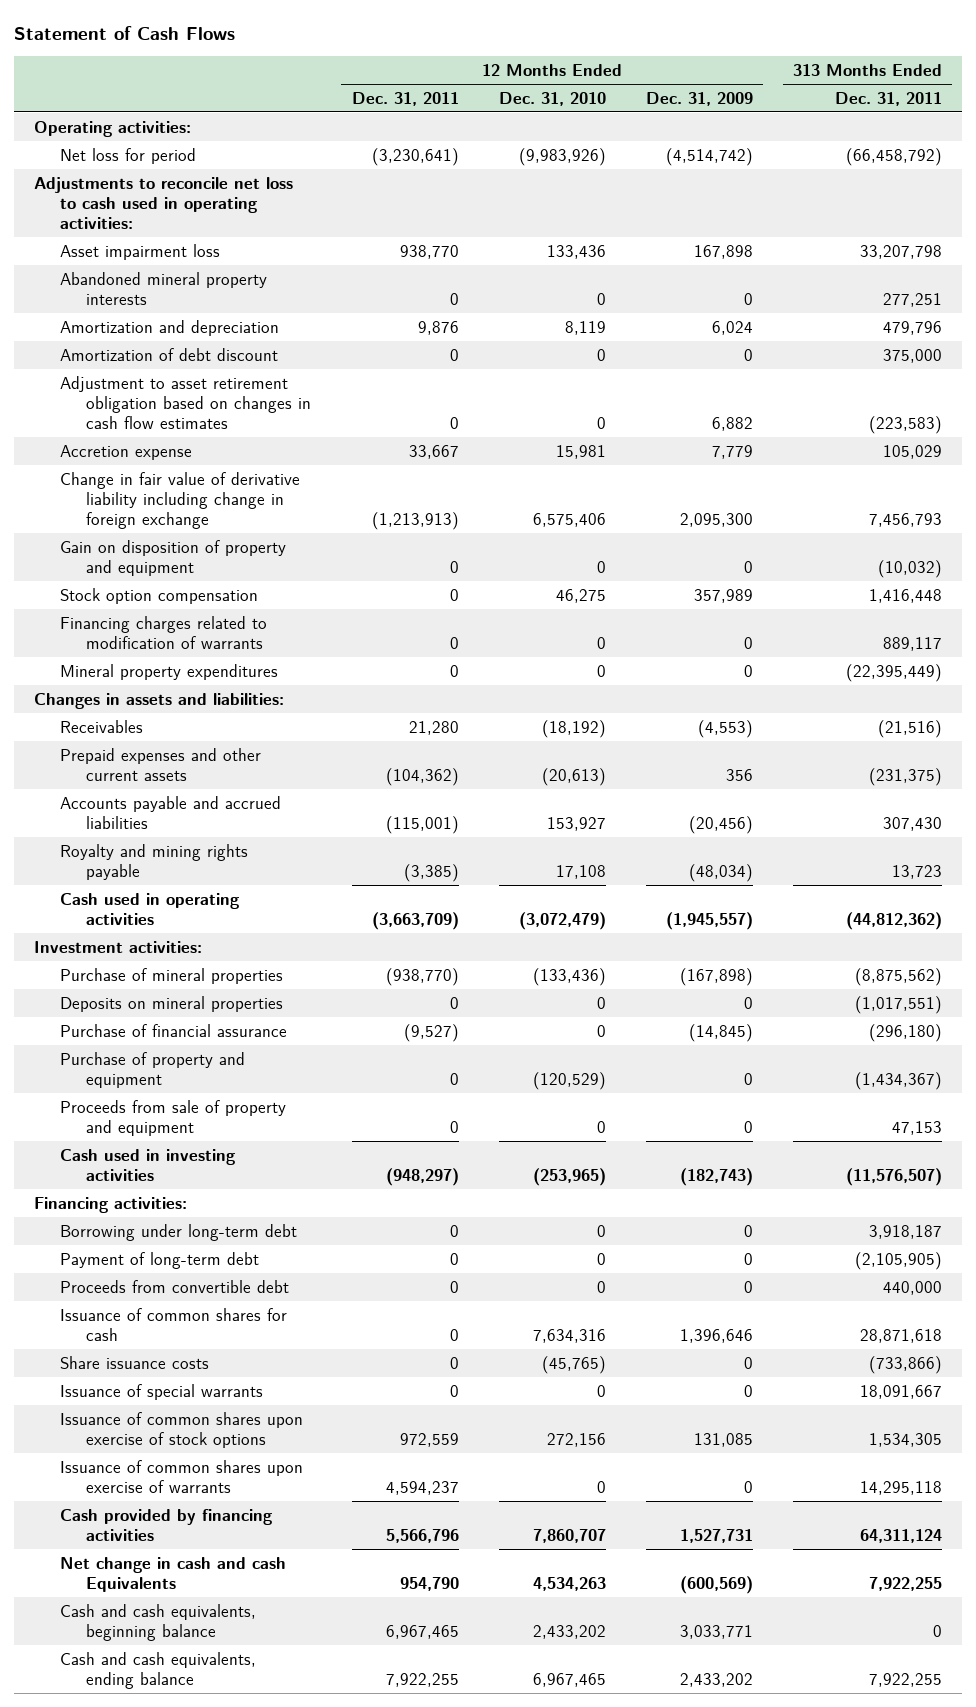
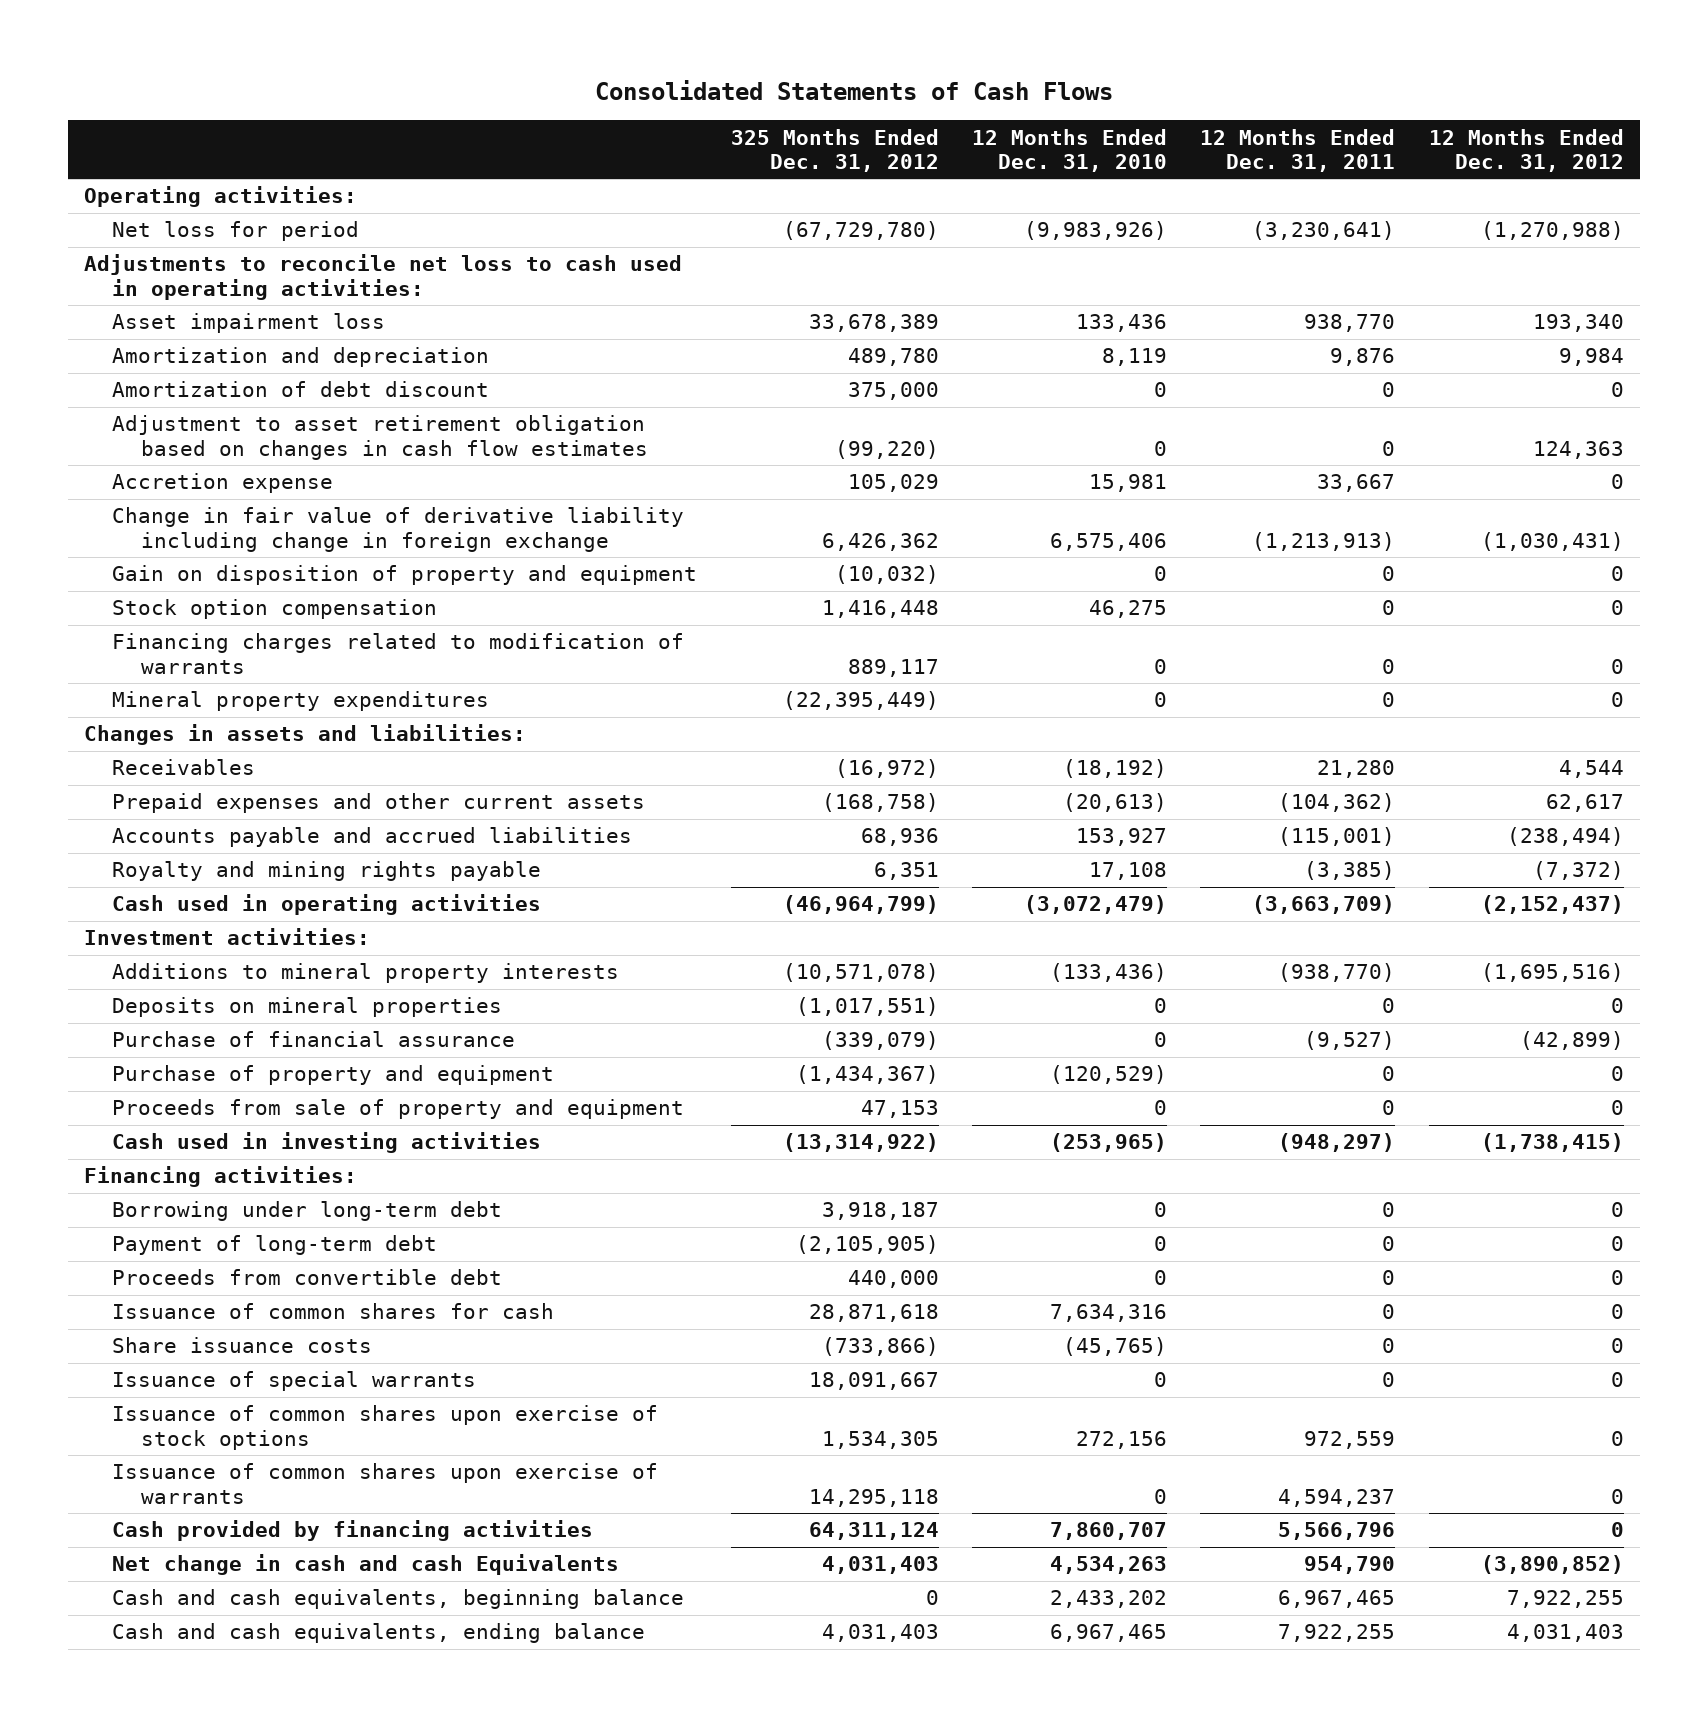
- Statement of Cash Flows
+ Consolidated Statements of Cash Flows
- | 12 Months Ended Dec. 31, 2011 | 12 Months Ended Dec. 31, 2010 | 12 Months Ended Dec. 31, 2009 | 313 Months Ended Dec. 31, 2011
+ | 325 Months Ended Dec. 31, 2012 | 12 Months Ended Dec. 31, 2010 | 12 Months Ended Dec. 31, 2011 | 12 Months Ended Dec. 31, 2012
- Abandoned mineral property interests | 0 | 0 | 0 | 277,251
- Purchase of mineral properties | (938,770) | (133,436) | (167,898) | (8,875,562)
+ Additions to mineral property interests | (10,571,078) | (133,436) | (938,770) | (1,695,516)

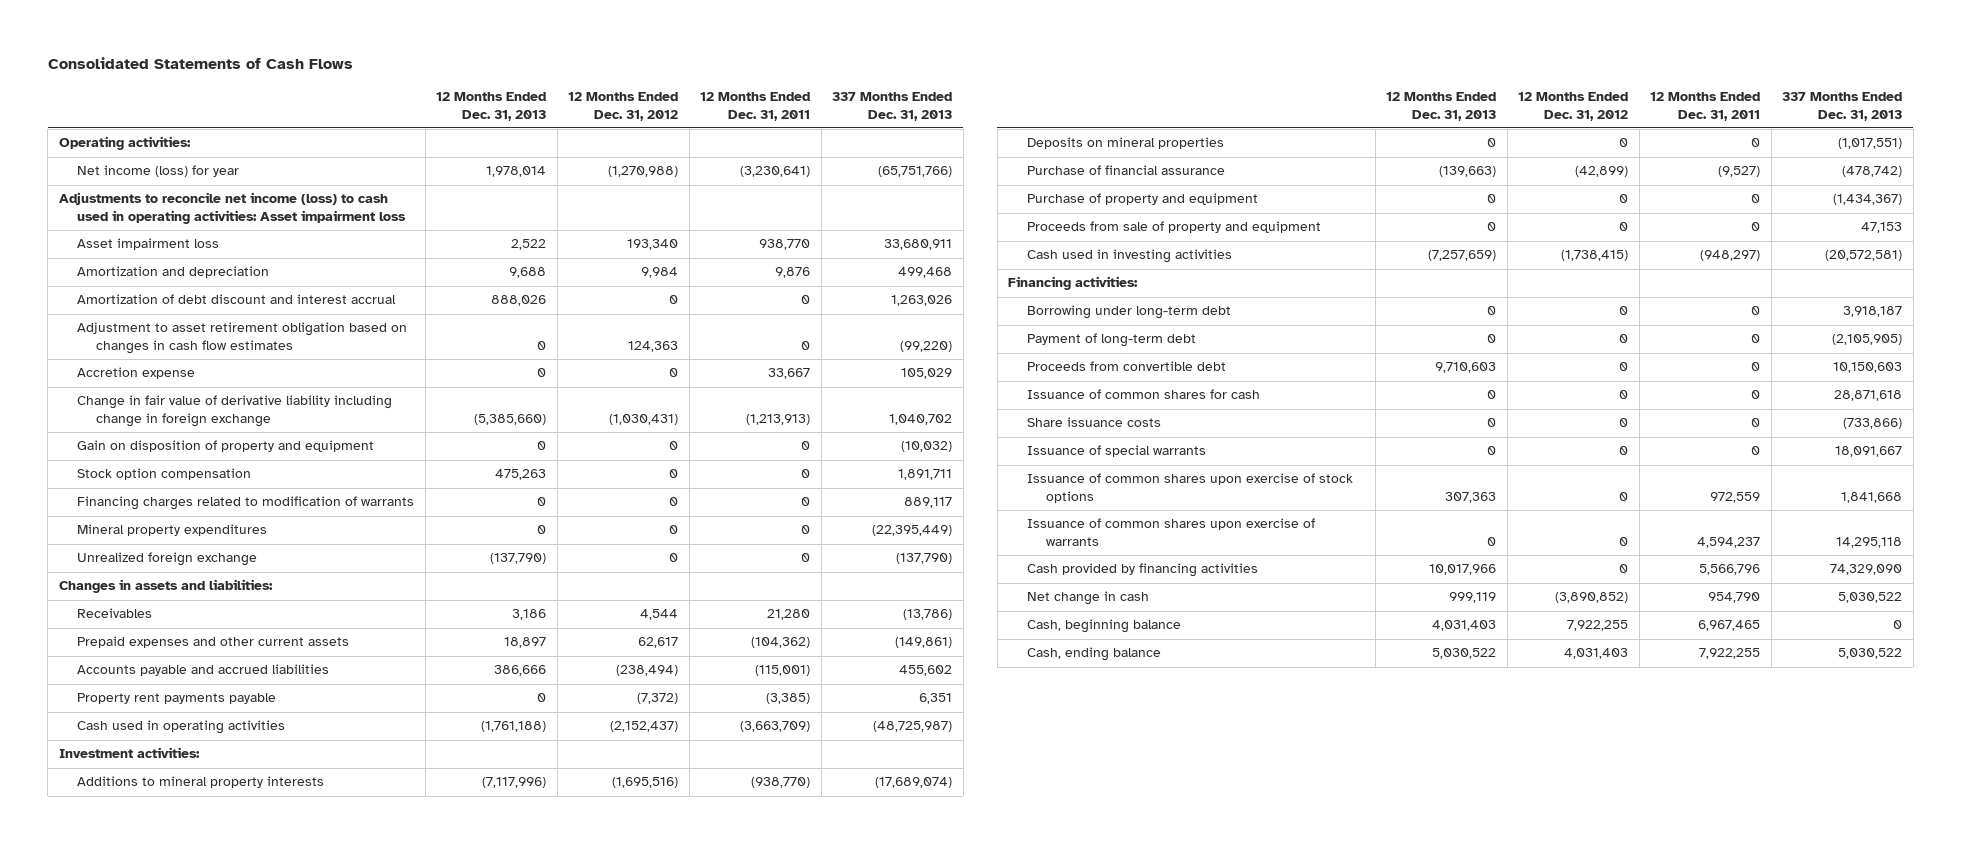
- | 325 Months Ended Dec. 31, 2012 | 12 Months Ended Dec. 31, 2010 | 12 Months Ended Dec. 31, 2011 | 12 Months Ended Dec. 31, 2012
+ | 12 Months Ended Dec. 31, 2013 | 12 Months Ended Dec. 31, 2012 | 12 Months Ended Dec. 31, 2011 | 337 Months Ended Dec. 31, 2013
- Net loss for period | (67,729,780) | (9,983,926) | (3,230,641) | (1,270,988)
- Adjustments to reconcile net loss to cash used in operating activities:
+ Net income (loss) for year | 1,978,014 | (1,270,988) | (3,230,641) | (65,751,766)
+ Adjustments to reconcile net income (loss) to cash used in operating activities: Asset impairment loss
- Amortization of debt discount | 375,000 | 0 | 0 | 0
+ Amortization of debt discount and interest accrual | 888,026 | 0 | 0 | 1,263,026
+ Unrealized foreign exchange | (137,790) | 0 | 0 | (137,790)
- Royalty and mining rights payable | 6,351 | 17,108 | (3,385) | (7,372)
+ Property rent payments payable | 0 | (7,372) | (3,385) | 6,351
- Net change in cash and cash Equivalents | 4,031,403 | 4,534,263 | 954,790 | (3,890,852)
- Cash and cash equivalents, beginning balance | 0 | 2,433,202 | 6,967,465 | 7,922,255
- Cash and cash equivalents, ending balance | 4,031,403 | 6,967,465 | 7,922,255 | 4,031,403
+ Net change in cash | 999,119 | (3,890,852) | 954,790 | 5,030,522
+ Cash, beginning balance | 4,031,403 | 7,922,255 | 6,967,465 | 0
+ Cash, ending balance | 5,030,522 | 4,031,403 | 7,922,255 | 5,030,522

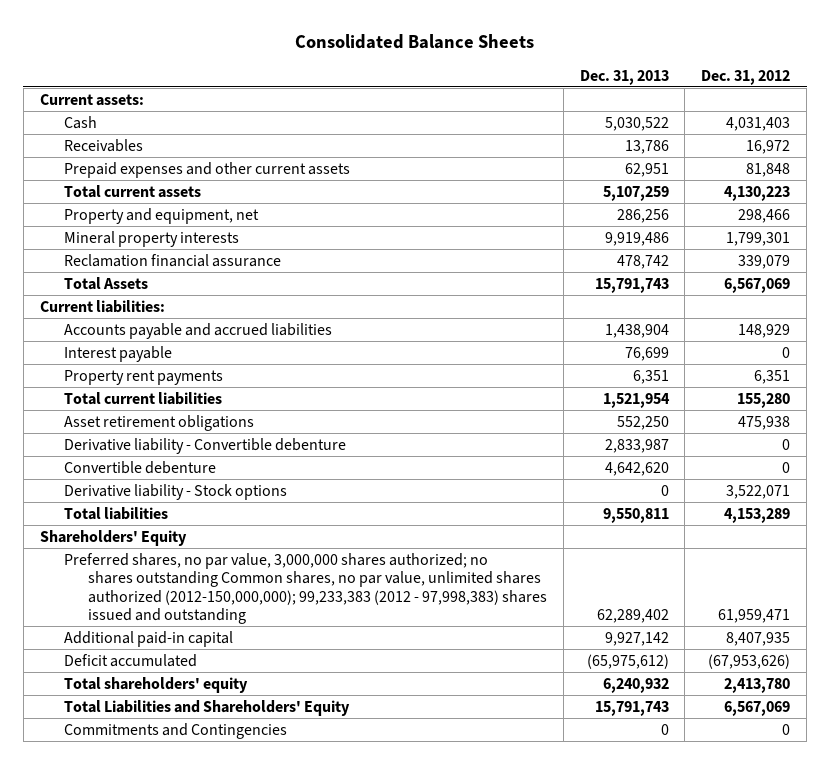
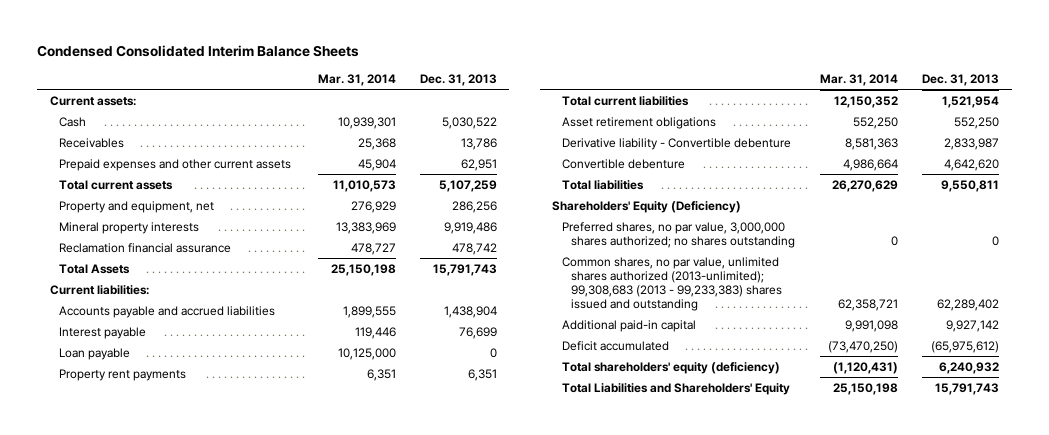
- Consolidated Balance Sheets
+ Condensed Consolidated Interim Balance Sheets
- | Dec. 31, 2013 | Dec. 31, 2012
+ | Mar. 31, 2014 | Dec. 31, 2013
+ Loan payable | 10,125,000 | 0
- Derivative liability - Stock options | 0 | 3,522,071
- Shareholders' Equity
- Preferred shares, no par value, 3,000,000 shares authorized; no shares outstanding Common shares, no par value, unlimited shares authorized (2012-150,000,000); 99,233,383 (2012 - 97,998,383) shares issued and outstanding | 62,289,402 | 61,959,471
+ Shareholders' Equity (Deficiency)
+ Preferred shares, no par value, 3,000,000 shares authorized; no shares outstanding | 0 | 0
+ Common shares, no par value, unlimited shares authorized (2013-unlimited); 99,308,683 (2013 - 99,233,383) shares issued and outstanding | 62,358,721 | 62,289,402
- Total shareholders' equity | 6,240,932 | 2,413,780
+ Total shareholders' equity (deficiency) | (1,120,431) | 6,240,932
- Commitments and Contingencies | 0 | 0

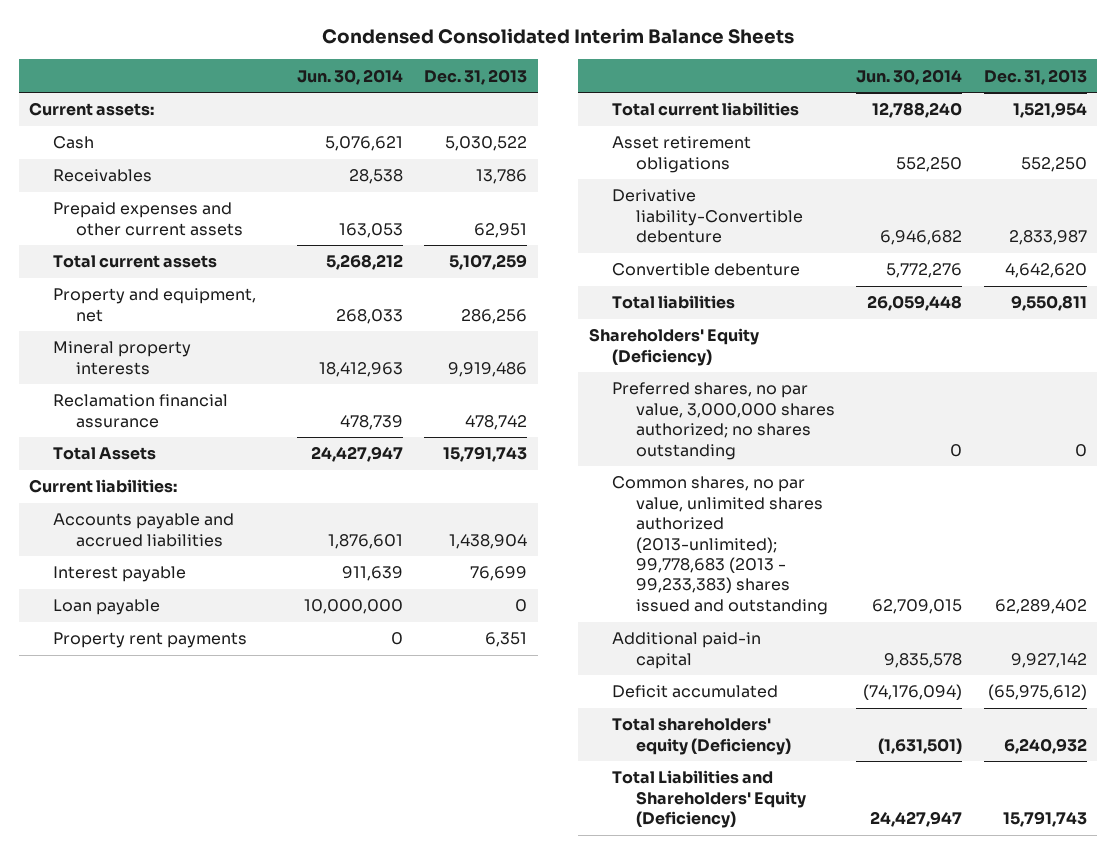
- | Mar. 31, 2014 | Dec. 31, 2013
+ | Jun. 30, 2014 | Dec. 31, 2013
- Derivative liability - Convertible debenture | 8,581,363 | 2,833,987
+ Derivative liability-Convertible debenture | 6,946,682 | 2,833,987
- Common shares, no par value, unlimited shares authorized (2013-unlimited); 99,308,683 (2013 - 99,233,383) shares issued and outstanding | 62,358,721 | 62,289,402
+ Common shares, no par value, unlimited shares authorized (2013-unlimited); 99,778,683 (2013 - 99,233,383) shares issued and outstanding | 62,709,015 | 62,289,402
- Total shareholders' equity (deficiency) | (1,120,431) | 6,240,932
- Total Liabilities and Shareholders' Equity | 25,150,198 | 15,791,743
+ Total shareholders' equity (Deficiency) | (1,631,501) | 6,240,932
+ Total Liabilities and Shareholders' Equity (Deficiency) | 24,427,947 | 15,791,743

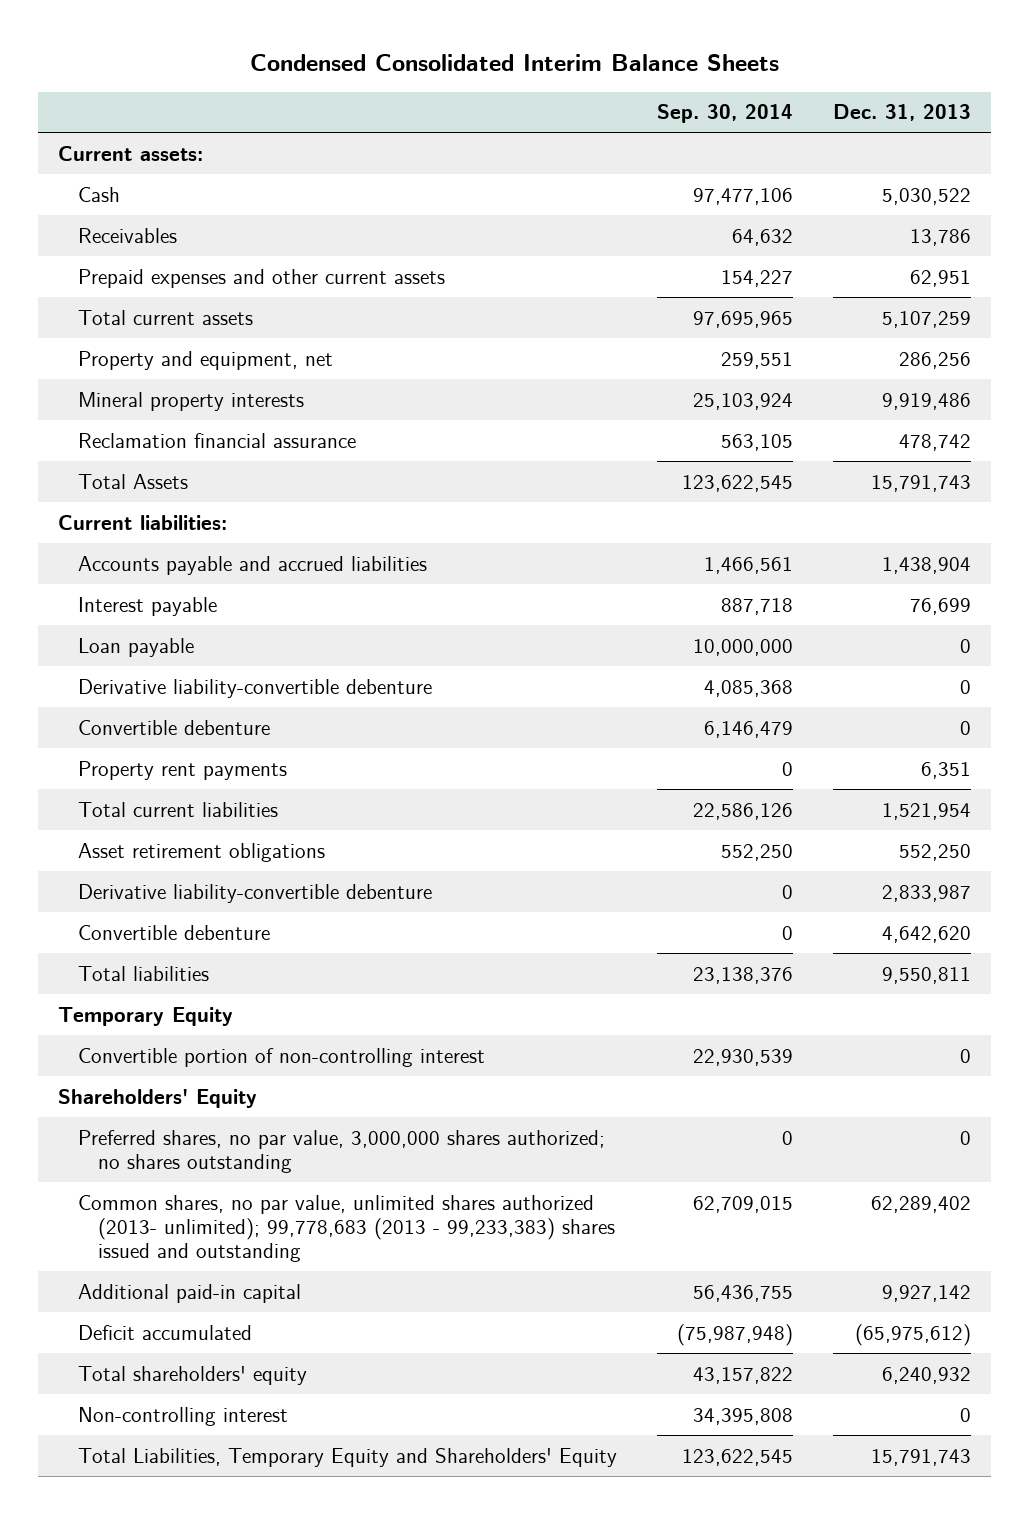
- | Jun. 30, 2014 | Dec. 31, 2013
+ | Sep. 30, 2014 | Dec. 31, 2013
+ Derivative liability-convertible debenture | 4,085,368 | 0
+ Convertible debenture | 6,146,479 | 0
- Derivative liability-Convertible debenture | 6,946,682 | 2,833,987
+ Derivative liability-convertible debenture | 0 | 2,833,987
- Shareholders' Equity (Deficiency)
+ Temporary Equity
+ Convertible portion of non-controlling interest | 22,930,539 | 0
+ Shareholders' Equity
- Common shares, no par value, unlimited shares authorized (2013-unlimited); 99,778,683 (2013 - 99,233,383) shares issued and outstanding | 62,709,015 | 62,289,402
+ Common shares, no par value, unlimited shares authorized (2013- unlimited); 99,778,683 (2013 - 99,233,383) shares issued and outstanding | 62,709,015 | 62,289,402
- Total shareholders' equity (Deficiency) | (1,631,501) | 6,240,932
- Total Liabilities and Shareholders' Equity (Deficiency) | 24,427,947 | 15,791,743
+ Total shareholders' equity | 43,157,822 | 6,240,932
+ Non-controlling interest | 34,395,808 | 0
+ Total Liabilities, Temporary Equity and Shareholders' Equity | 123,622,545 | 15,791,743

